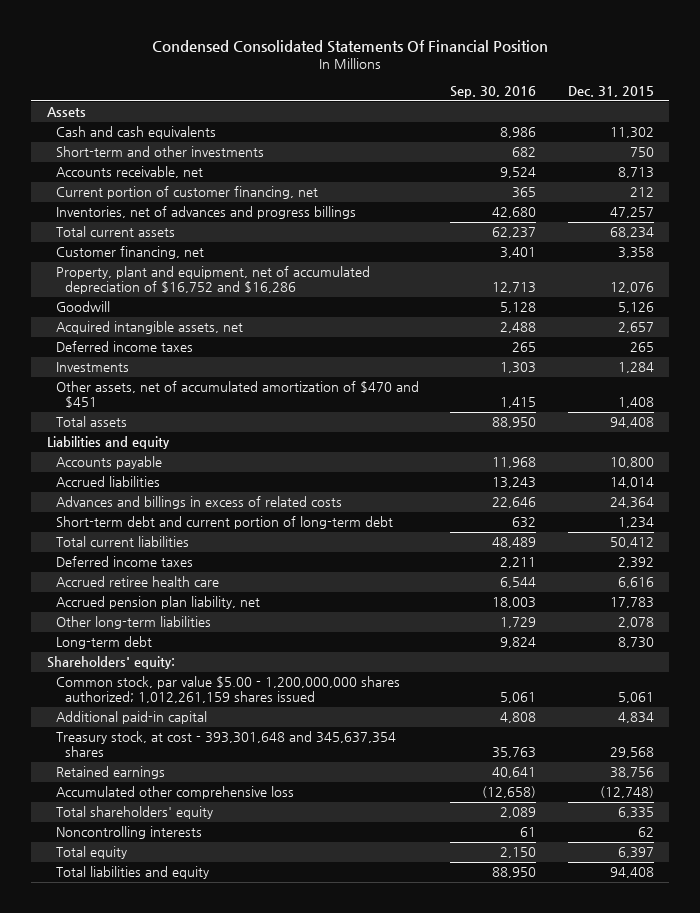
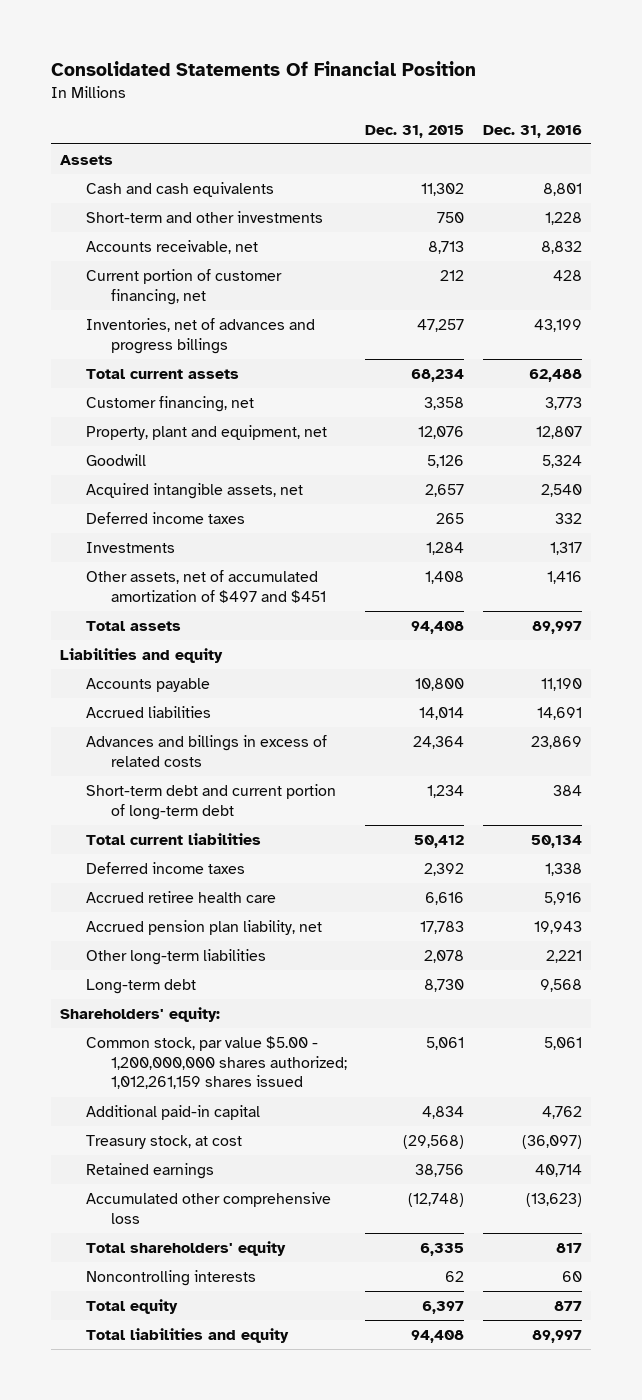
- Condensed Consolidated Statements Of Financial Position
+ Consolidated Statements Of Financial Position
- | Sep. 30, 2016 | Dec. 31, 2015
+ | Dec. 31, 2015 | Dec. 31, 2016
- Property, plant and equipment, net of accumulated depreciation of $16,752 and $16,286 | 12,713 | 12,076
+ Property, plant and equipment, net | 12,076 | 12,807
- Other assets, net of accumulated amortization of $470 and $451 | 1,415 | 1,408
+ Other assets, net of accumulated amortization of $497 and $451 | 1,408 | 1,416
- Treasury stock, at cost - 393,301,648 and 345,637,354 shares | 35,763 | 29,568
+ Treasury stock, at cost | (29,568) | (36,097)

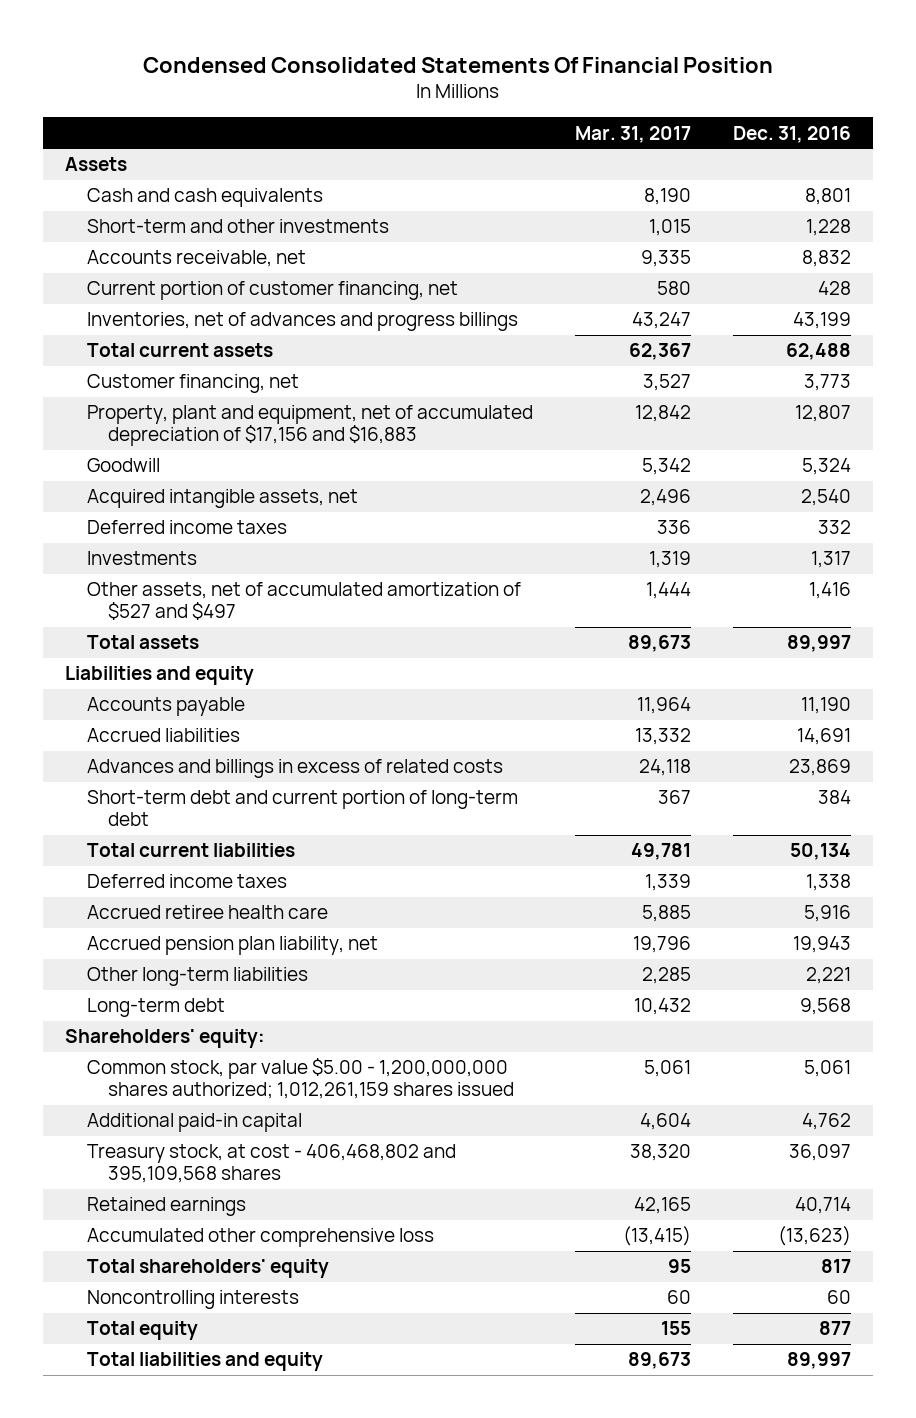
- Consolidated Statements Of Financial Position
+ Condensed Consolidated Statements Of Financial Position
- | Dec. 31, 2015 | Dec. 31, 2016
+ | Mar. 31, 2017 | Dec. 31, 2016
- Property, plant and equipment, net | 12,076 | 12,807
+ Property, plant and equipment, net of accumulated depreciation of $17,156 and $16,883 | 12,842 | 12,807
- Other assets, net of accumulated amortization of $497 and $451 | 1,408 | 1,416
+ Other assets, net of accumulated amortization of $527 and $497 | 1,444 | 1,416
- Treasury stock, at cost | (29,568) | (36,097)
+ Treasury stock, at cost - 406,468,802 and 395,109,568 shares | 38,320 | 36,097

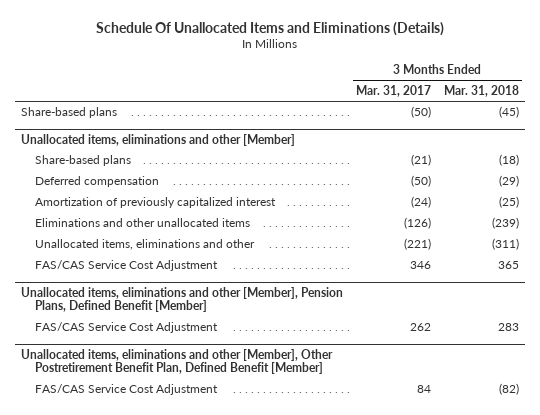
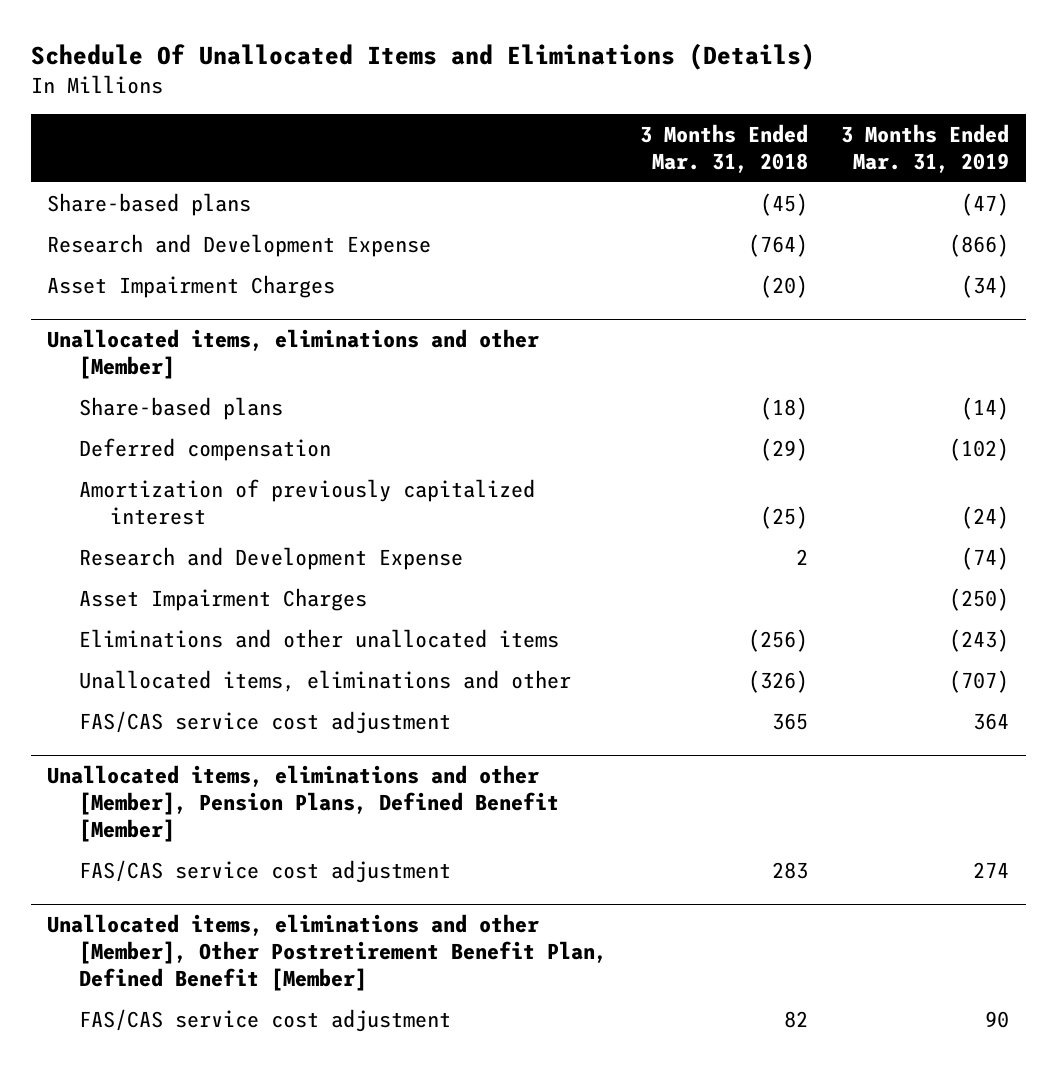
- | 3 Months Ended Mar. 31, 2017 | 3 Months Ended Mar. 31, 2018
+ | 3 Months Ended Mar. 31, 2018 | 3 Months Ended Mar. 31, 2019
+ Research and Development Expense | (764) | (866)
+ Asset Impairment Charges | (20) | (34)
@ Unallocated items, eliminations and other [Member]
- Eliminations and other unallocated items | (126) | (239)
- Unallocated items, eliminations and other | (221) | (311)
- FAS/CAS Service Cost Adjustment | 346 | 365
+ Research and Development Expense | 2 | (74)
+ Asset Impairment Charges | | (250)
+ Eliminations and other unallocated items | (256) | (243)
+ Unallocated items, eliminations and other | (326) | (707)
+ FAS/CAS service cost adjustment | 365 | 364
@ Unallocated items, eliminations and other [Member], Pension Plans, Defined Benefit [Member]
- FAS/CAS Service Cost Adjustment | 262 | 283
+ FAS/CAS service cost adjustment | 283 | 274
@ Unallocated items, eliminations and other [Member], Other Postretirement Benefit Plan, Defined Benefit [Member]
- FAS/CAS Service Cost Adjustment | 84 | (82)
+ FAS/CAS service cost adjustment | 82 | 90

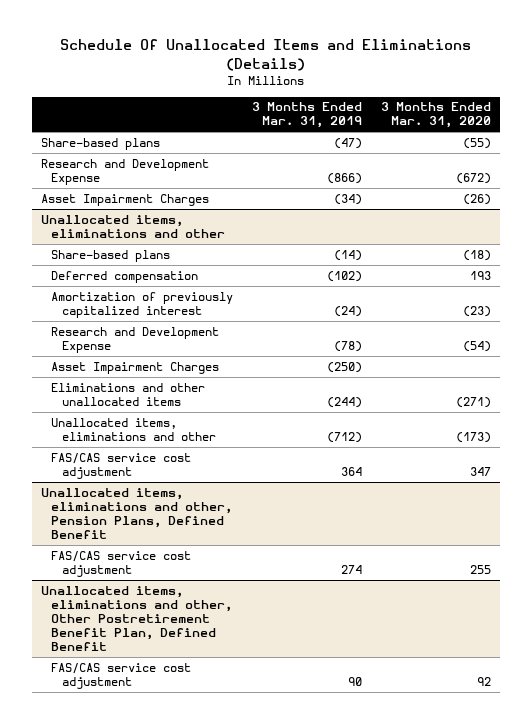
- | 3 Months Ended Mar. 31, 2018 | 3 Months Ended Mar. 31, 2019
+ | 3 Months Ended Mar. 31, 2019 | 3 Months Ended Mar. 31, 2020
- Unallocated items, eliminations and other [Member]
+ Unallocated items, eliminations and other
- Research and Development Expense | 2 | (74)
+ Research and Development Expense | (78) | (54)
- Eliminations and other unallocated items | (256) | (243)
- Unallocated items, eliminations and other | (326) | (707)
+ Eliminations and other unallocated items | (244) | (271)
+ Unallocated items, eliminations and other | (712) | (173)
- Unallocated items, eliminations and other [Member], Pension Plans, Defined Benefit [Member]
+ Unallocated items, eliminations and other, Pension Plans, Defined Benefit
- Unallocated items, eliminations and other [Member], Other Postretirement Benefit Plan, Defined Benefit [Member]
+ Unallocated items, eliminations and other, Other Postretirement Benefit Plan, Defined Benefit

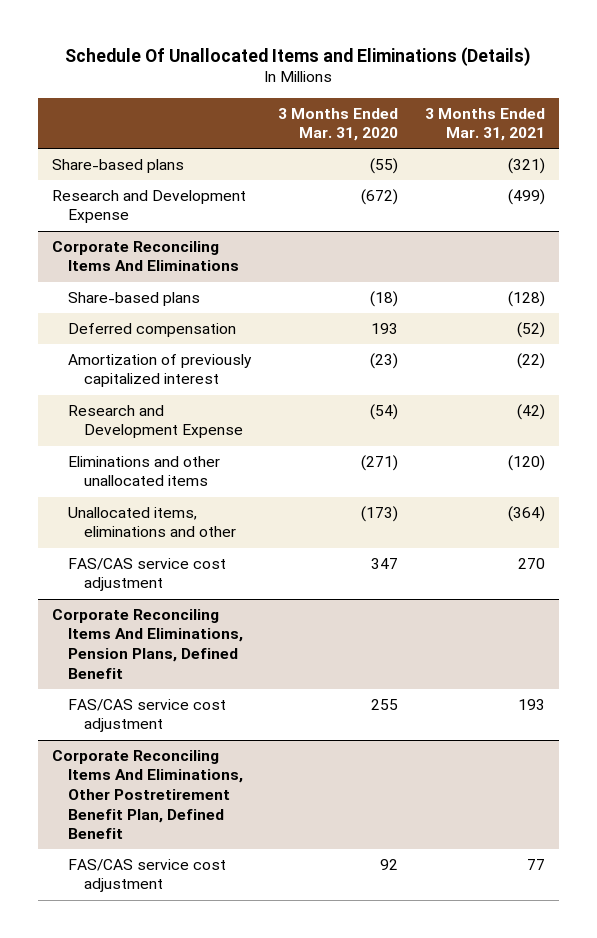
- | 3 Months Ended Mar. 31, 2019 | 3 Months Ended Mar. 31, 2020
+ | 3 Months Ended Mar. 31, 2020 | 3 Months Ended Mar. 31, 2021
- Asset Impairment Charges | (34) | (26)
- Unallocated items, eliminations and other
+ Corporate Reconciling Items And Eliminations
- Asset Impairment Charges | (250) |
- Unallocated items, eliminations and other, Pension Plans, Defined Benefit
+ Corporate Reconciling Items And Eliminations, Pension Plans, Defined Benefit
- Unallocated items, eliminations and other, Other Postretirement Benefit Plan, Defined Benefit
+ Corporate Reconciling Items And Eliminations, Other Postretirement Benefit Plan, Defined Benefit

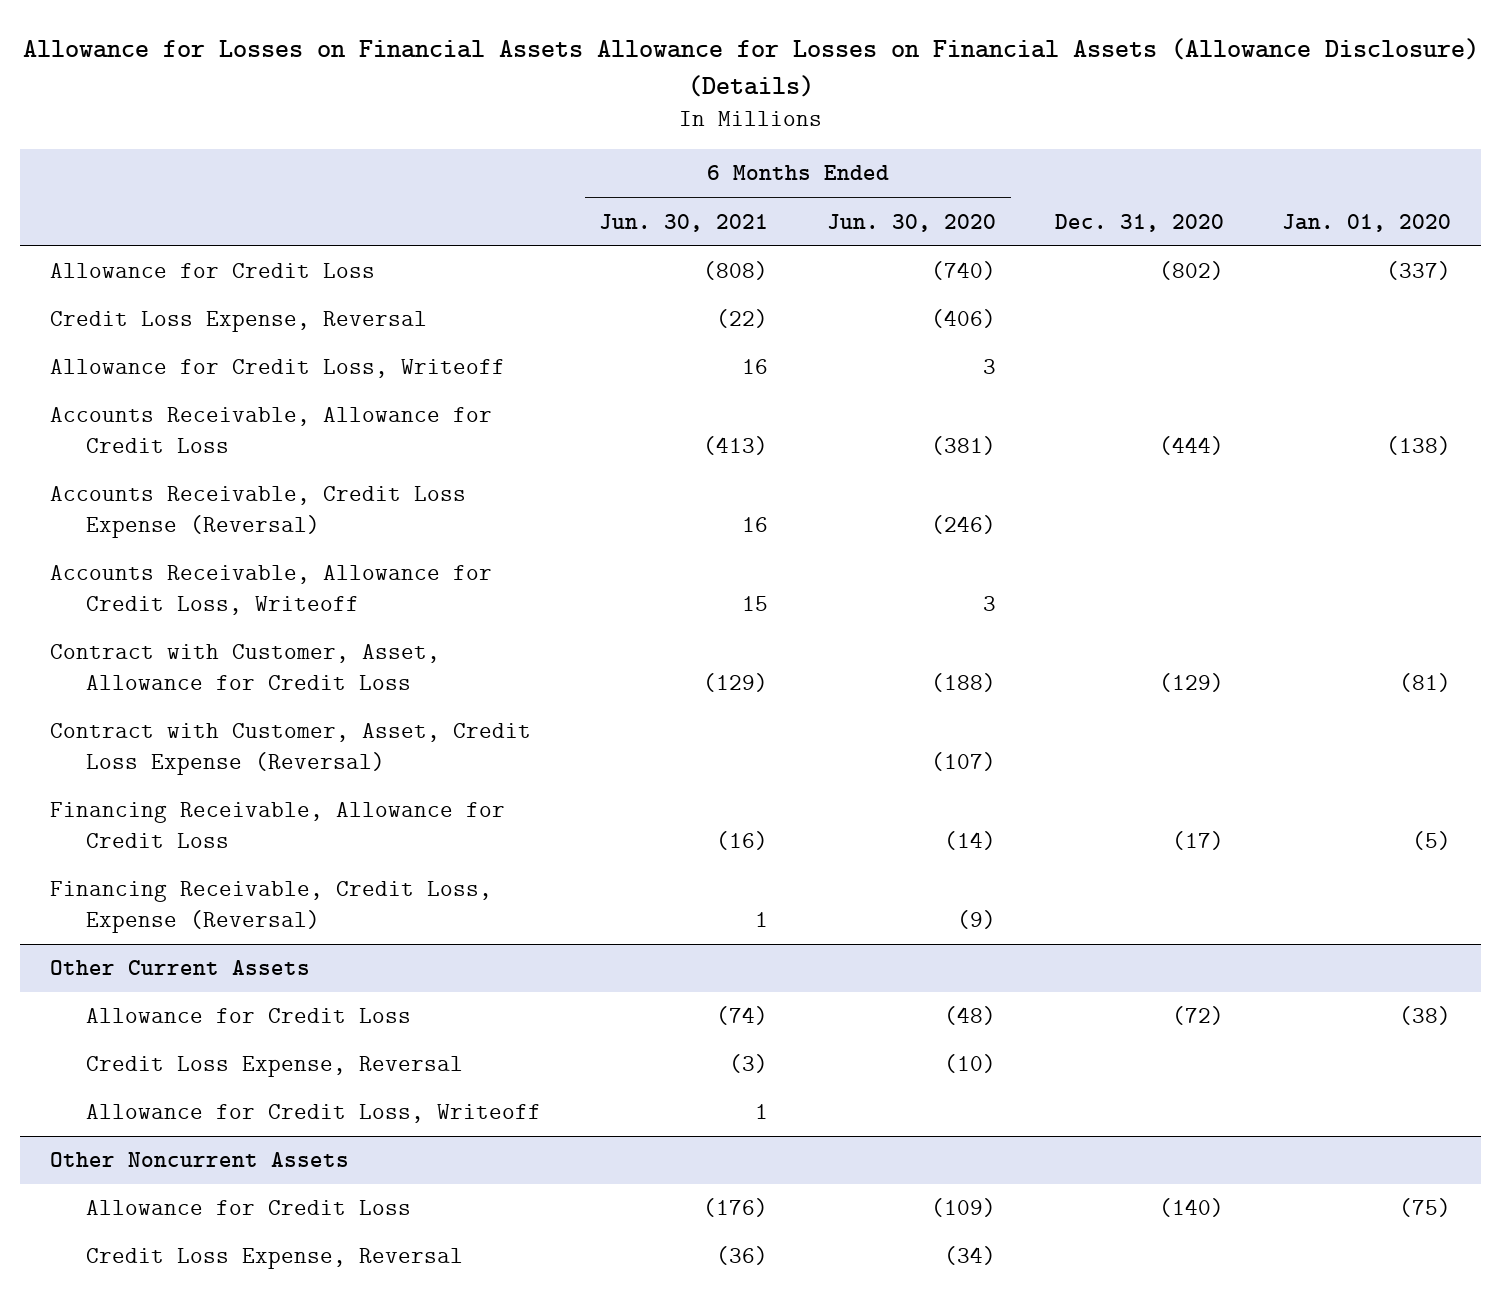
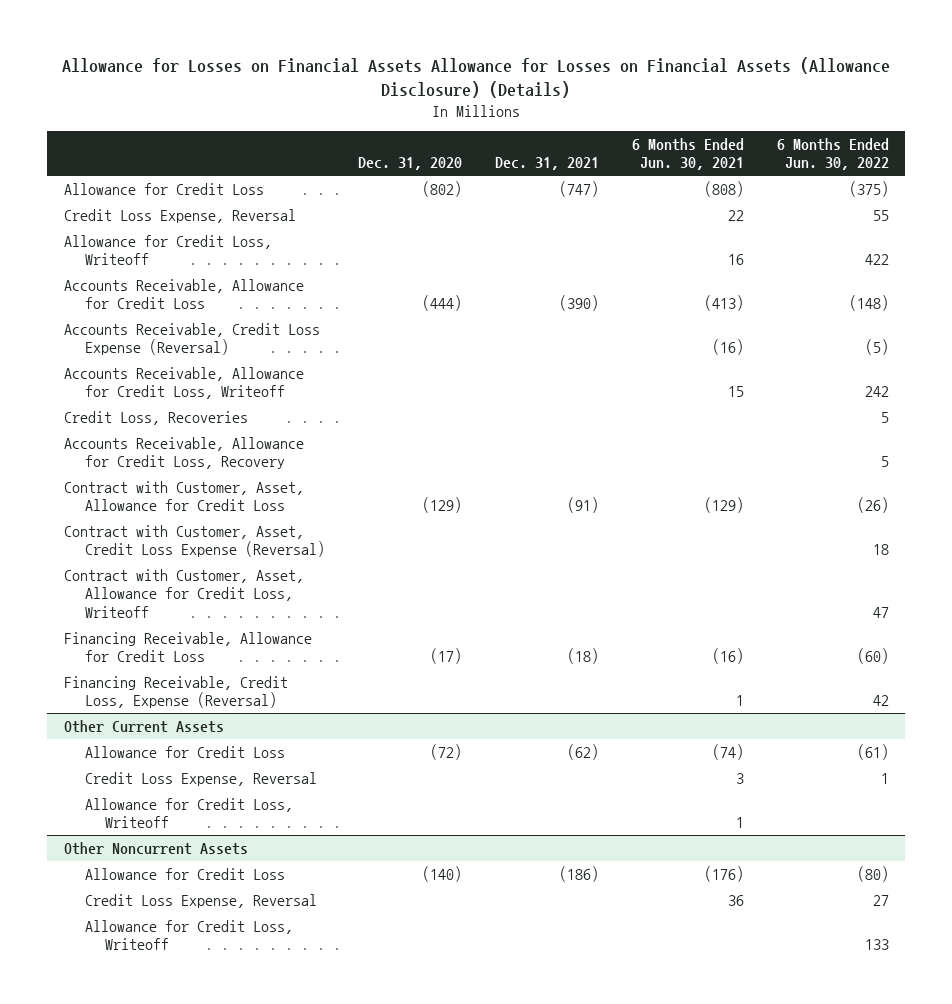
- | 6 Months Ended Jun. 30, 2021 | 6 Months Ended Jun. 30, 2020 | Dec. 31, 2020 | Jan. 01, 2020
+ | Dec. 31, 2020 | Dec. 31, 2021 | 6 Months Ended Jun. 30, 2021 | 6 Months Ended Jun. 30, 2022
- Credit Loss Expense, Reversal | (22) | (406) | |
+ Credit Loss Expense, Reversal | | | 22 | 55
- Accounts Receivable, Credit Loss Expense (Reversal) | 16 | (246) | |
+ Accounts Receivable, Credit Loss Expense (Reversal) | | | (16) | (5)
+ Credit Loss, Recoveries | | | | 5
+ Accounts Receivable, Allowance for Credit Loss, Recovery | | | | 5
+ Contract with Customer, Asset, Allowance for Credit Loss, Writeoff | | | | 47
@ Other Current Assets
- Credit Loss Expense, Reversal | (3) | (10) | |
+ Credit Loss Expense, Reversal | | | 3 | 1
@ Other Noncurrent Assets
- Credit Loss Expense, Reversal | (36) | (34) | |
+ Credit Loss Expense, Reversal | | | 36 | 27
+ Allowance for Credit Loss, Writeoff | | | | 133

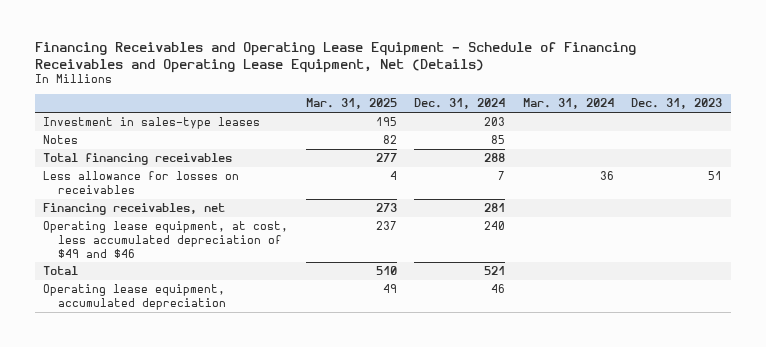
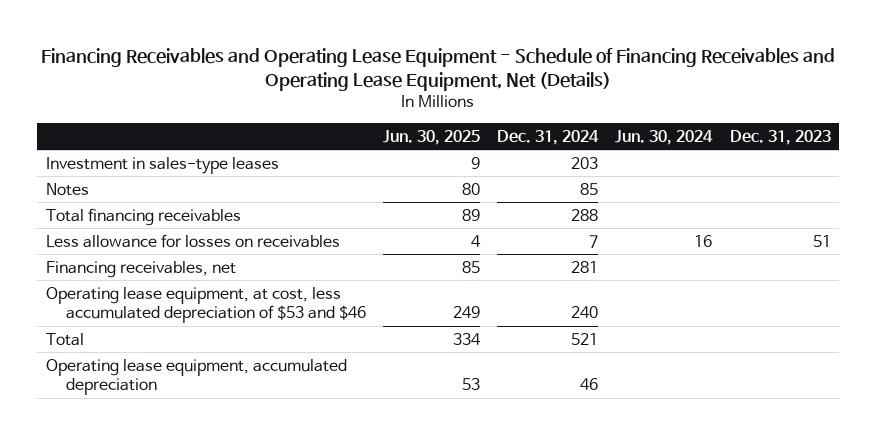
- | Mar. 31, 2025 | Dec. 31, 2024 | Mar. 31, 2024 | Dec. 31, 2023
+ | Jun. 30, 2025 | Dec. 31, 2024 | Jun. 30, 2024 | Dec. 31, 2023
- Operating lease equipment, at cost, less accumulated depreciation of $49 and $46 | 237 | 240 | |
+ Operating lease equipment, at cost, less accumulated depreciation of $53 and $46 | 249 | 240 | |

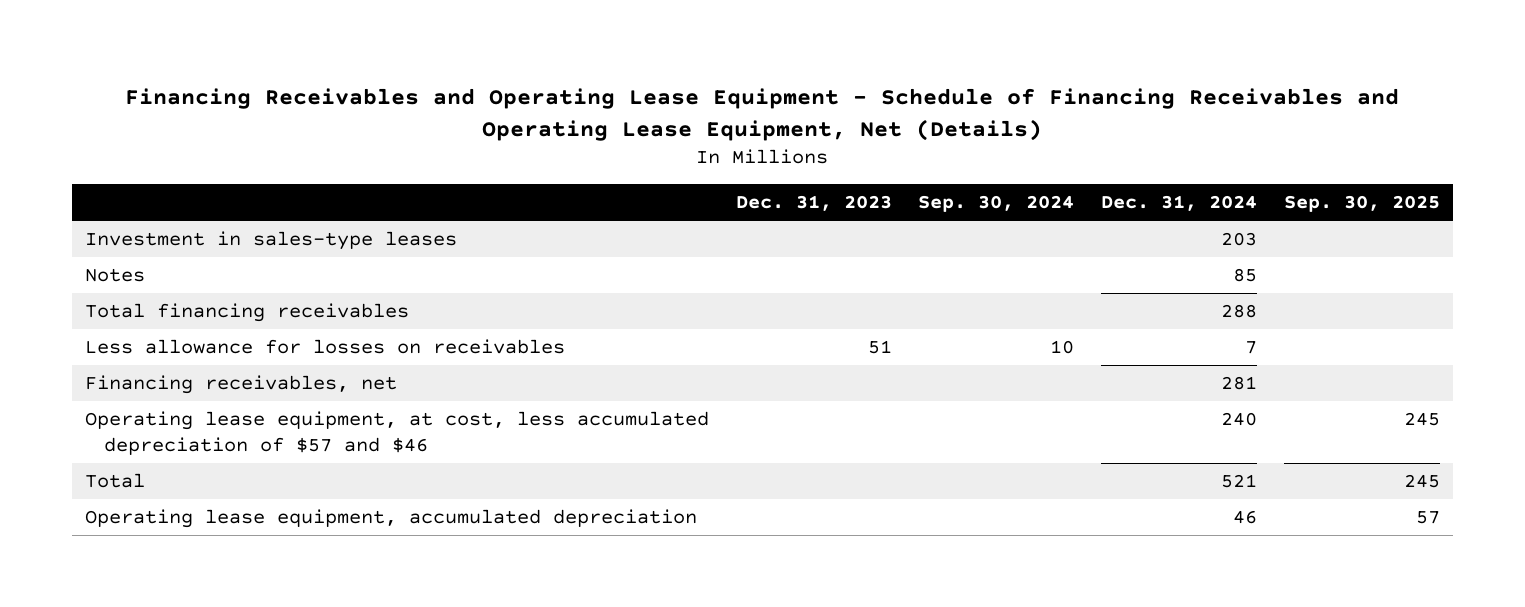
- | Jun. 30, 2025 | Dec. 31, 2024 | Jun. 30, 2024 | Dec. 31, 2023
+ | Dec. 31, 2023 | Sep. 30, 2024 | Dec. 31, 2024 | Sep. 30, 2025
- Operating lease equipment, at cost, less accumulated depreciation of $53 and $46 | 249 | 240 | |
+ Operating lease equipment, at cost, less accumulated depreciation of $57 and $46 | | | 240 | 245

